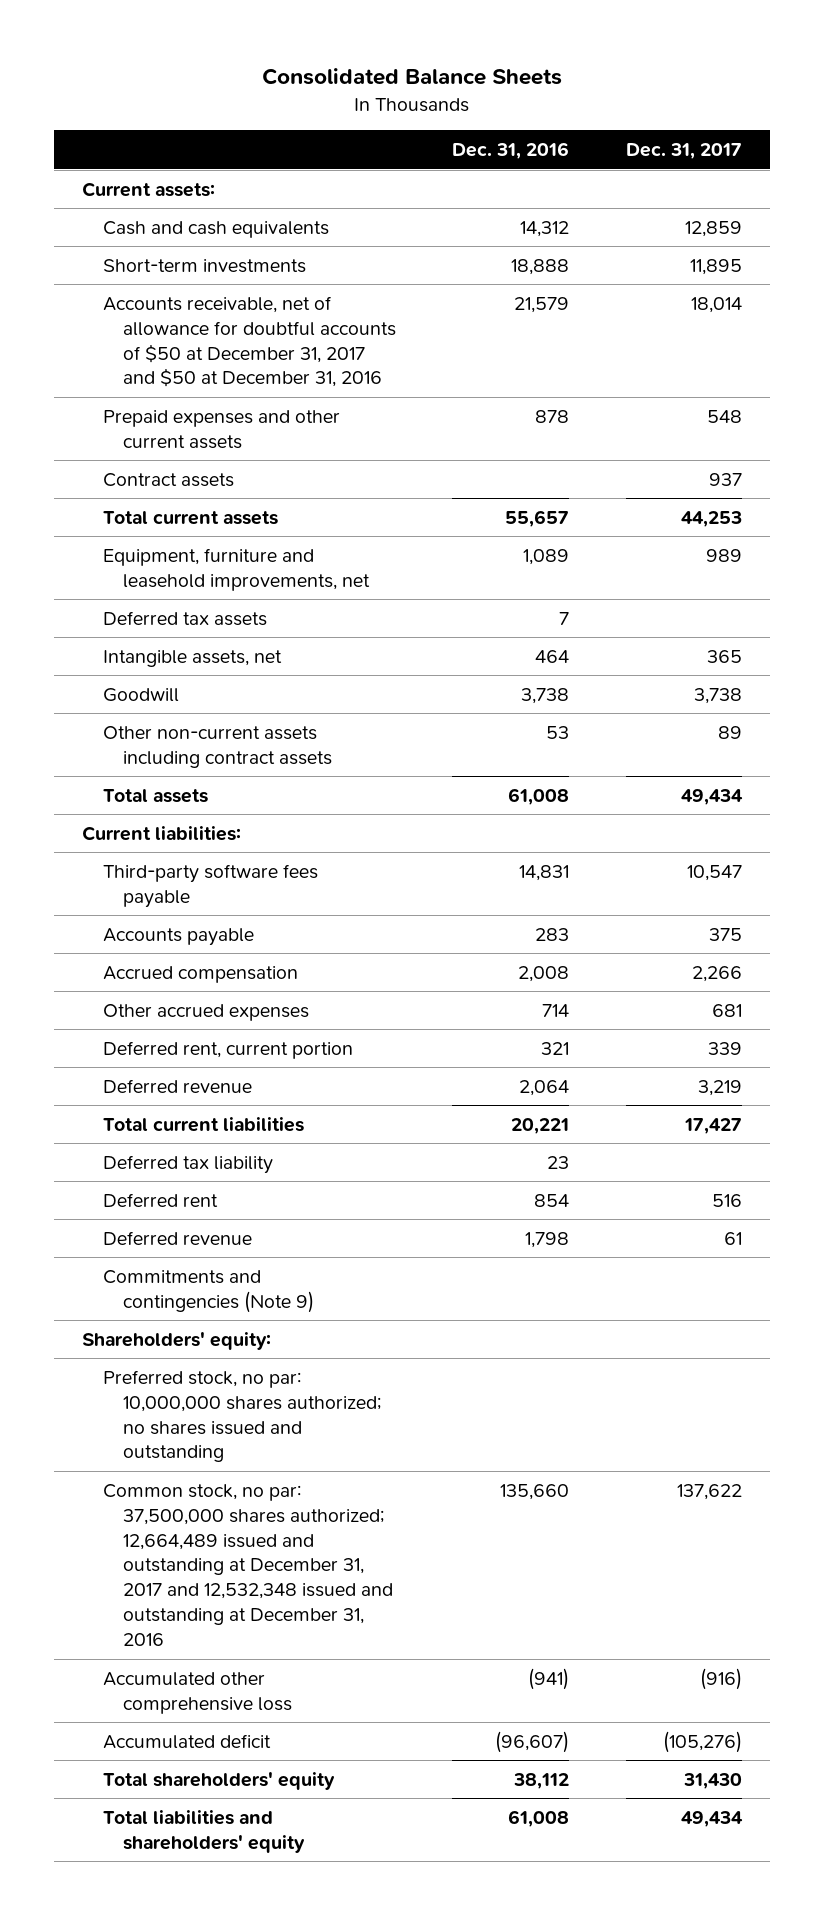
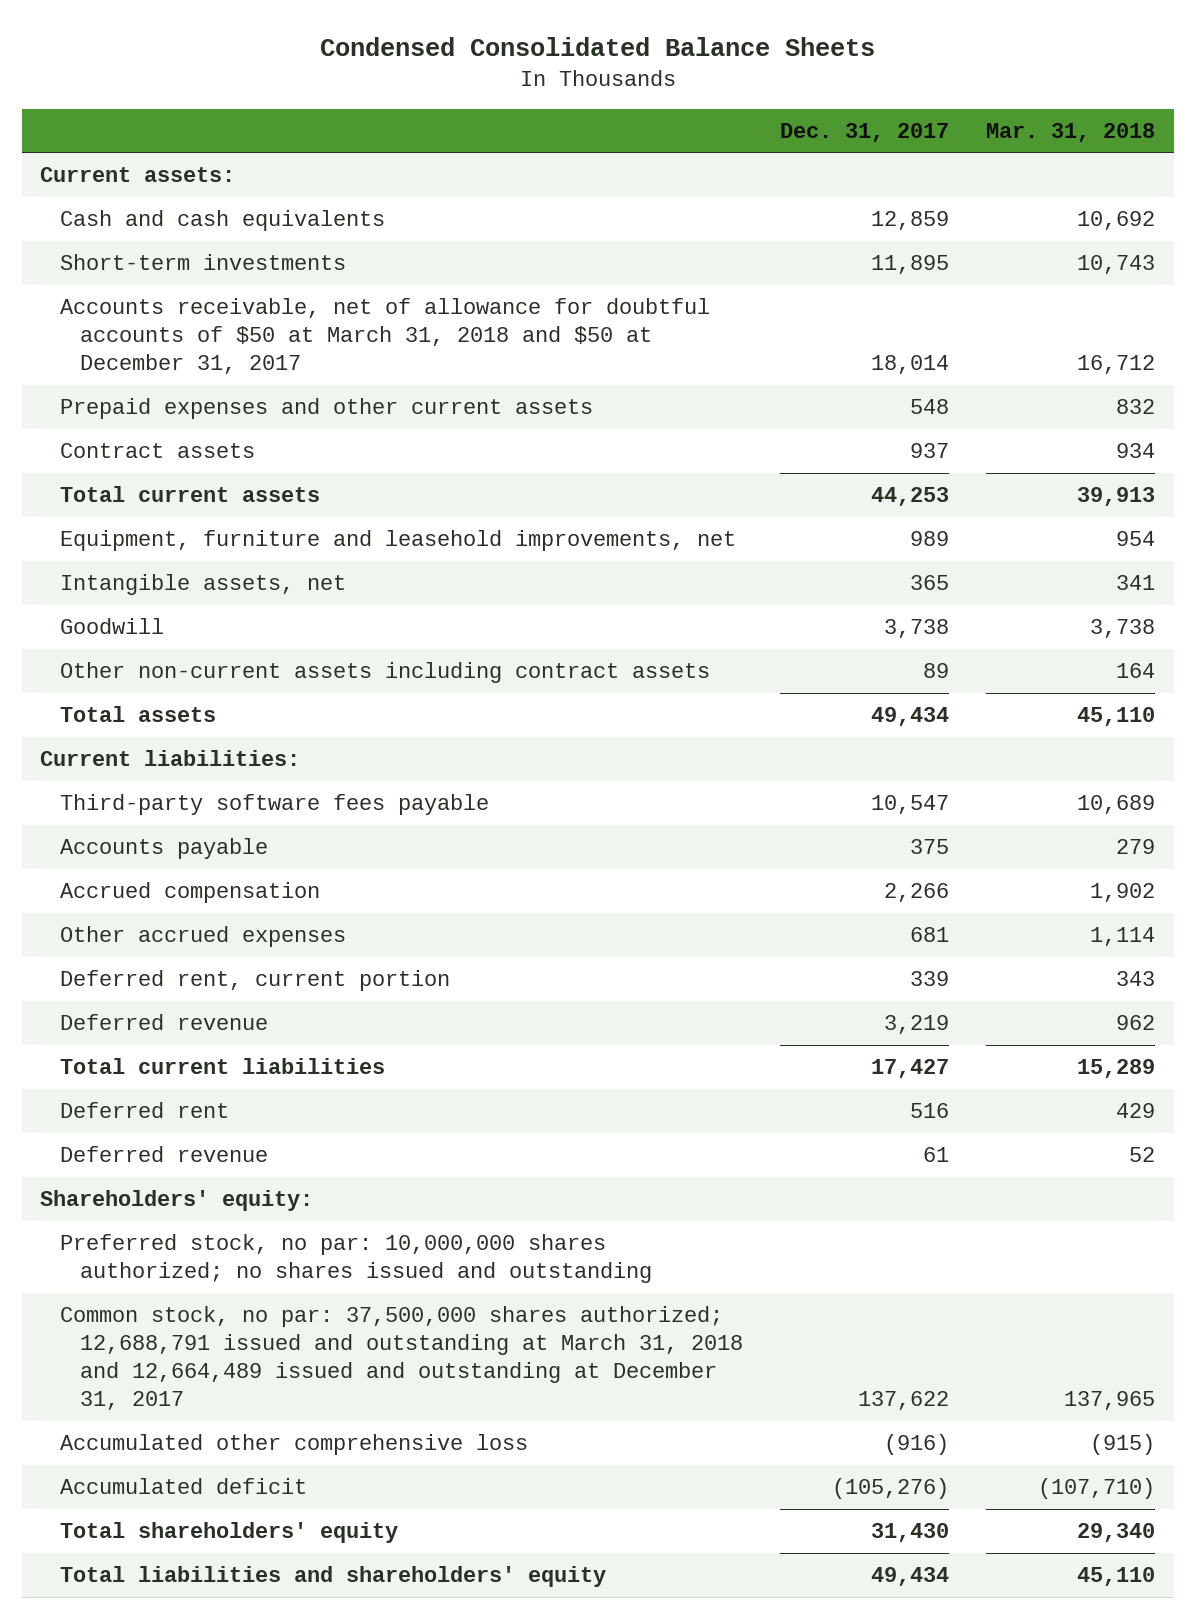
- Consolidated Balance Sheets
+ Condensed Consolidated Balance Sheets
- | Dec. 31, 2016 | Dec. 31, 2017
+ | Dec. 31, 2017 | Mar. 31, 2018
- Accounts receivable, net of allowance for doubtful accounts of $50 at December 31, 2017 and $50 at December 31, 2016 | 21,579 | 18,014
+ Accounts receivable, net of allowance for doubtful accounts of $50 at March 31, 2018 and $50 at December 31, 2017 | 18,014 | 16,712
- Deferred tax assets | 7 |
- Deferred tax liability | 23 |
- Commitments and contingencies (Note 9)
- Common stock, no par: 37,500,000 shares authorized; 12,664,489 issued and outstanding at December 31, 2017 and 12,532,348 issued and outstanding at December 31, 2016 | 135,660 | 137,622
+ Common stock, no par: 37,500,000 shares authorized; 12,688,791 issued and outstanding at March 31, 2018 and 12,664,489 issued and outstanding at December 31, 2017 | 137,622 | 137,965

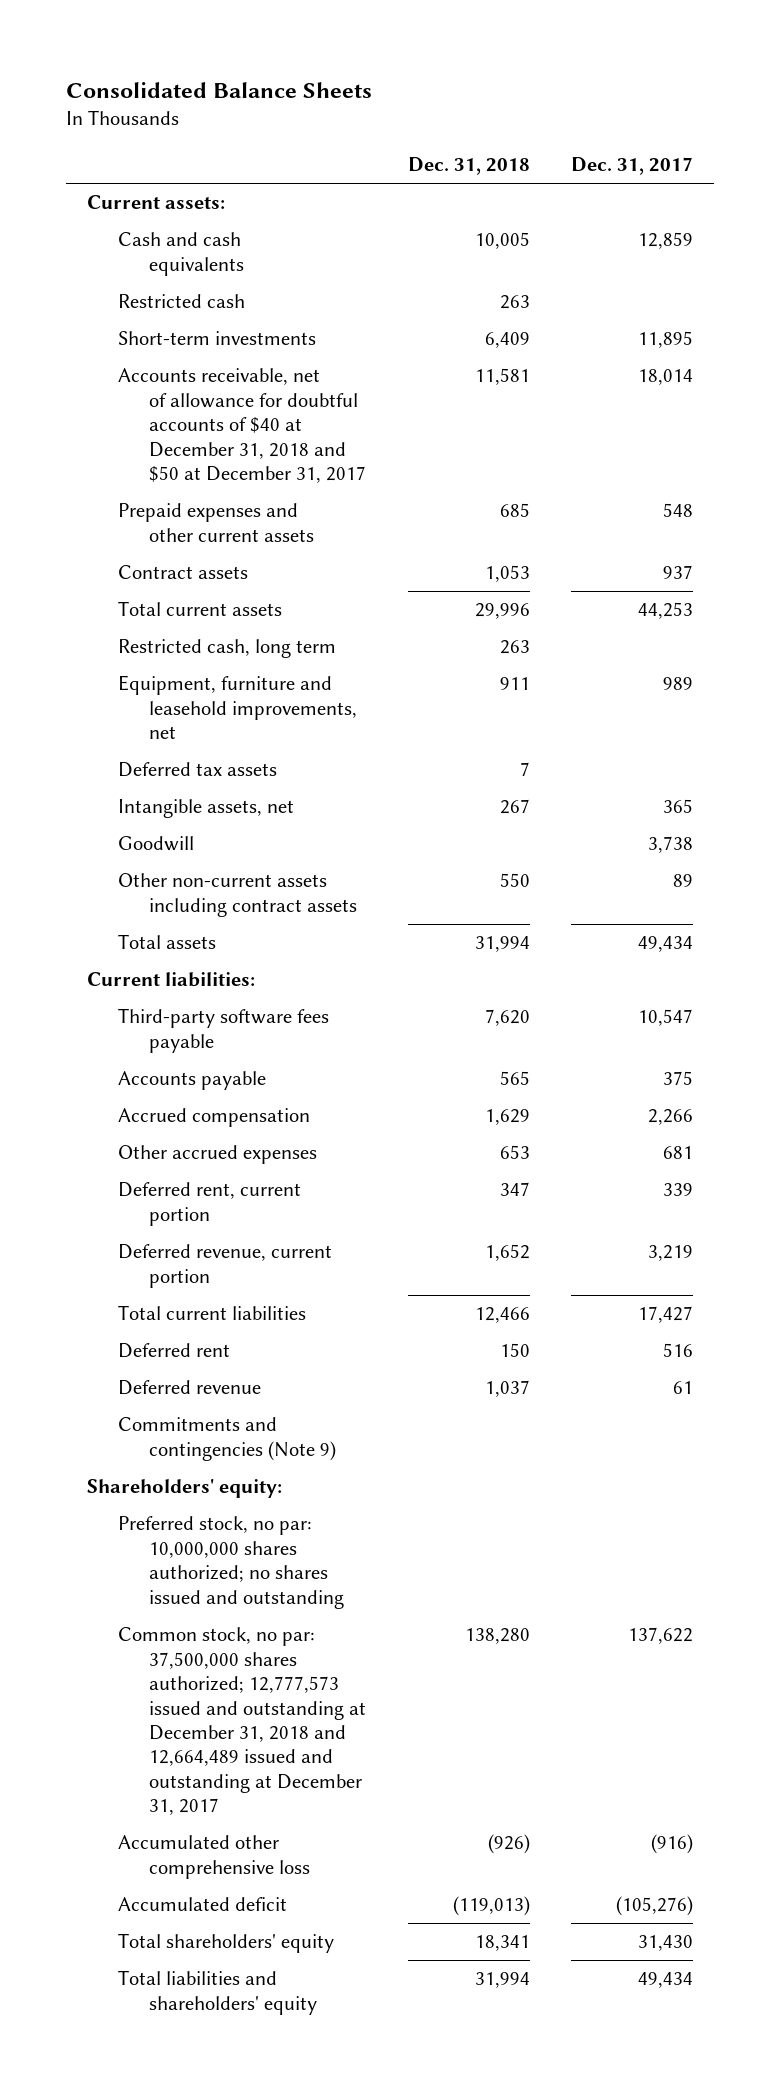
- Condensed Consolidated Balance Sheets
+ Consolidated Balance Sheets
- | Dec. 31, 2017 | Mar. 31, 2018
+ | Dec. 31, 2018 | Dec. 31, 2017
+ Restricted cash | 263 |
- Accounts receivable, net of allowance for doubtful accounts of $50 at March 31, 2018 and $50 at December 31, 2017 | 18,014 | 16,712
+ Accounts receivable, net of allowance for doubtful accounts of $40 at December 31, 2018 and $50 at December 31, 2017 | 11,581 | 18,014
+ Restricted cash, long term | 263 |
+ Deferred tax assets | 7 |
- Deferred revenue | 3,219 | 962
+ Deferred revenue, current portion | 1,652 | 3,219
+ Commitments and contingencies (Note 9)
- Common stock, no par: 37,500,000 shares authorized; 12,688,791 issued and outstanding at March 31, 2018 and 12,664,489 issued and outstanding at December 31, 2017 | 137,622 | 137,965
+ Common stock, no par: 37,500,000 shares authorized; 12,777,573 issued and outstanding at December 31, 2018 and 12,664,489 issued and outstanding at December 31, 2017 | 138,280 | 137,622

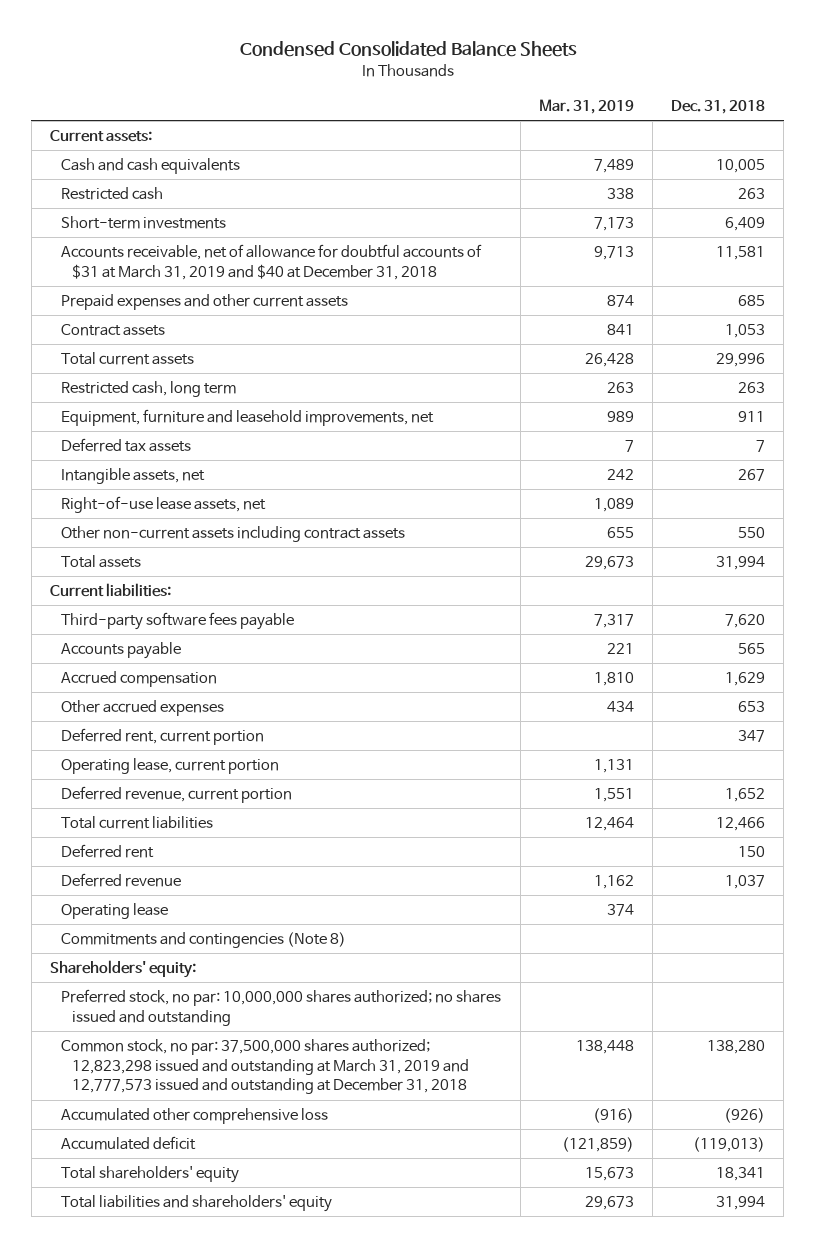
- Consolidated Balance Sheets
+ Condensed Consolidated Balance Sheets
- | Dec. 31, 2018 | Dec. 31, 2017
+ | Mar. 31, 2019 | Dec. 31, 2018
- Accounts receivable, net of allowance for doubtful accounts of $40 at December 31, 2018 and $50 at December 31, 2017 | 11,581 | 18,014
+ Accounts receivable, net of allowance for doubtful accounts of $31 at March 31, 2019 and $40 at December 31, 2018 | 9,713 | 11,581
- Goodwill | | 3,738
+ Right-of-use lease assets, net | 1,089 |
+ Operating lease, current portion | 1,131 |
- Commitments and contingencies (Note 9)
+ Operating lease | 374 |
+ Commitments and contingencies (Note 8)
- Common stock, no par: 37,500,000 shares authorized; 12,777,573 issued and outstanding at December 31, 2018 and 12,664,489 issued and outstanding at December 31, 2017 | 138,280 | 137,622
+ Common stock, no par: 37,500,000 shares authorized; 12,823,298 issued and outstanding at March 31, 2019 and 12,777,573 issued and outstanding at December 31, 2018 | 138,448 | 138,280

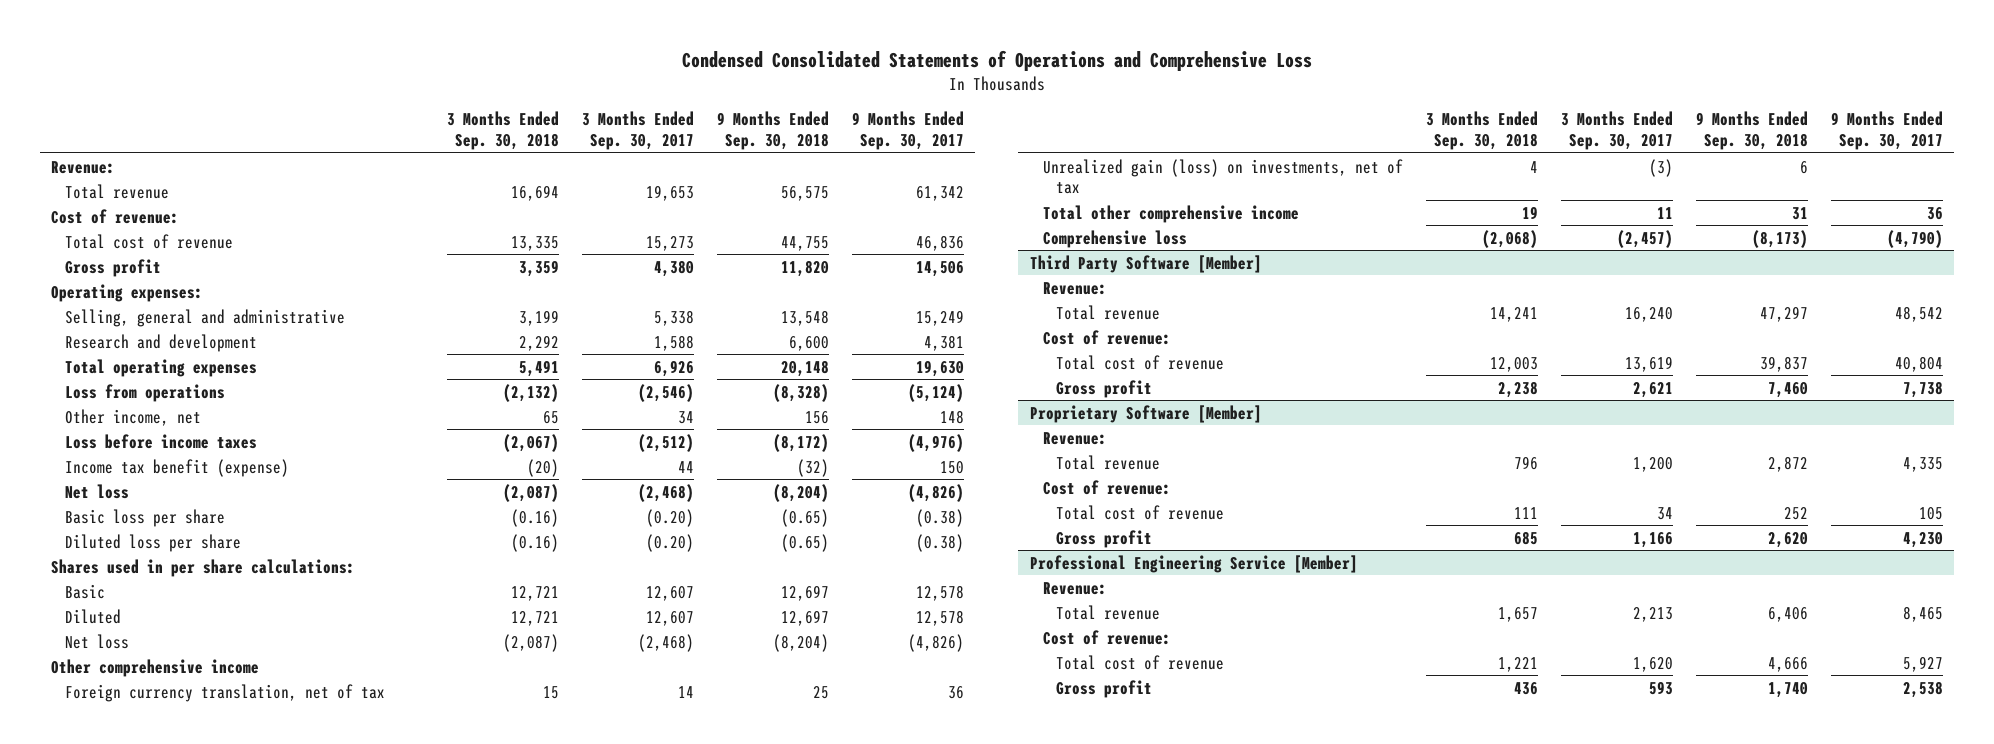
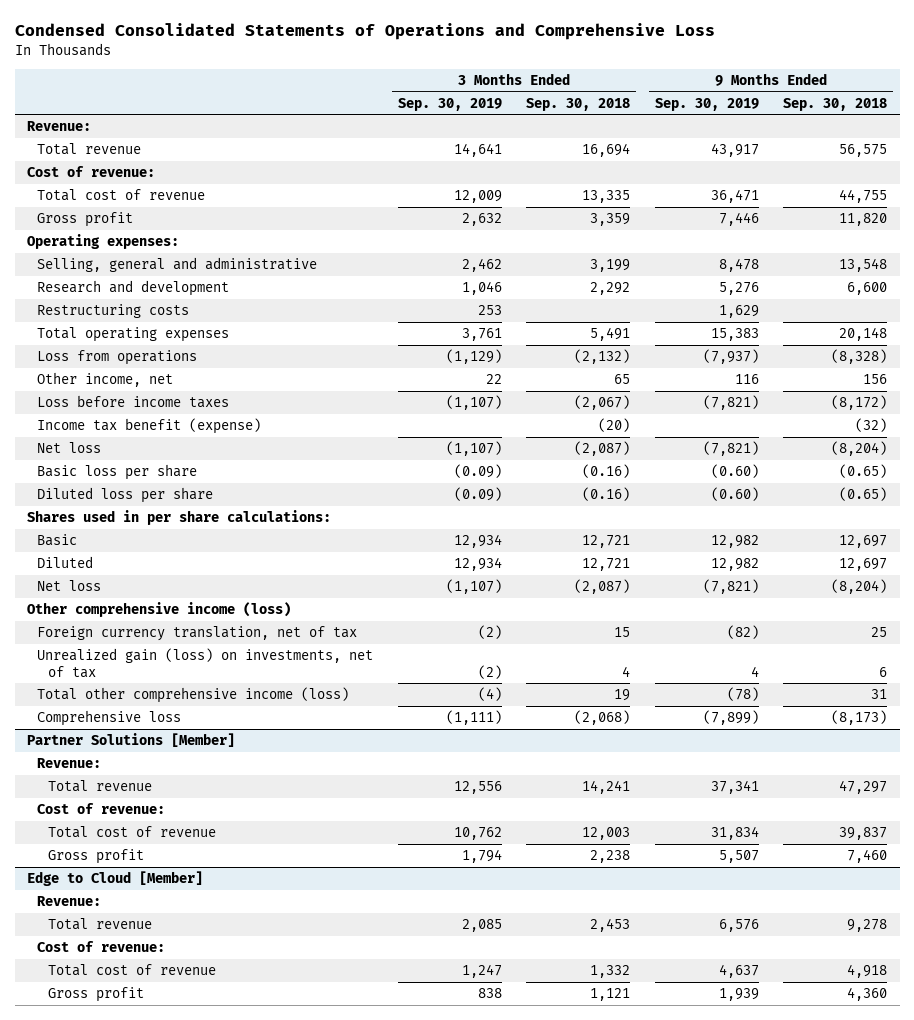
- | 3 Months Ended Sep. 30, 2018 | 3 Months Ended Sep. 30, 2017 | 9 Months Ended Sep. 30, 2018 | 9 Months Ended Sep. 30, 2017
+ | 3 Months Ended Sep. 30, 2019 | 3 Months Ended Sep. 30, 2018 | 9 Months Ended Sep. 30, 2019 | 9 Months Ended Sep. 30, 2018
+ Restructuring costs | 253 | | 1,629 |
- Other comprehensive income
+ Other comprehensive income (loss)
- Total other comprehensive income | 19 | 11 | 31 | 36
+ Total other comprehensive income (loss) | (4) | 19 | (78) | 31
- Third Party Software [Member]
+ Partner Solutions [Member]
- Proprietary Software [Member]
- Revenue:
- Total revenue | 796 | 1,200 | 2,872 | 4,335
- Cost of revenue:
- Total cost of revenue | 111 | 34 | 252 | 105
- Gross profit | 685 | 1,166 | 2,620 | 4,230
- Professional Engineering Service [Member]
+ Edge to Cloud [Member]
- Total revenue | 1,657 | 2,213 | 6,406 | 8,465
+ Total revenue | 2,085 | 2,453 | 6,576 | 9,278
- Total cost of revenue | 1,221 | 1,620 | 4,666 | 5,927
- Gross profit | 436 | 593 | 1,740 | 2,538
+ Total cost of revenue | 1,247 | 1,332 | 4,637 | 4,918
+ Gross profit | 838 | 1,121 | 1,939 | 4,360

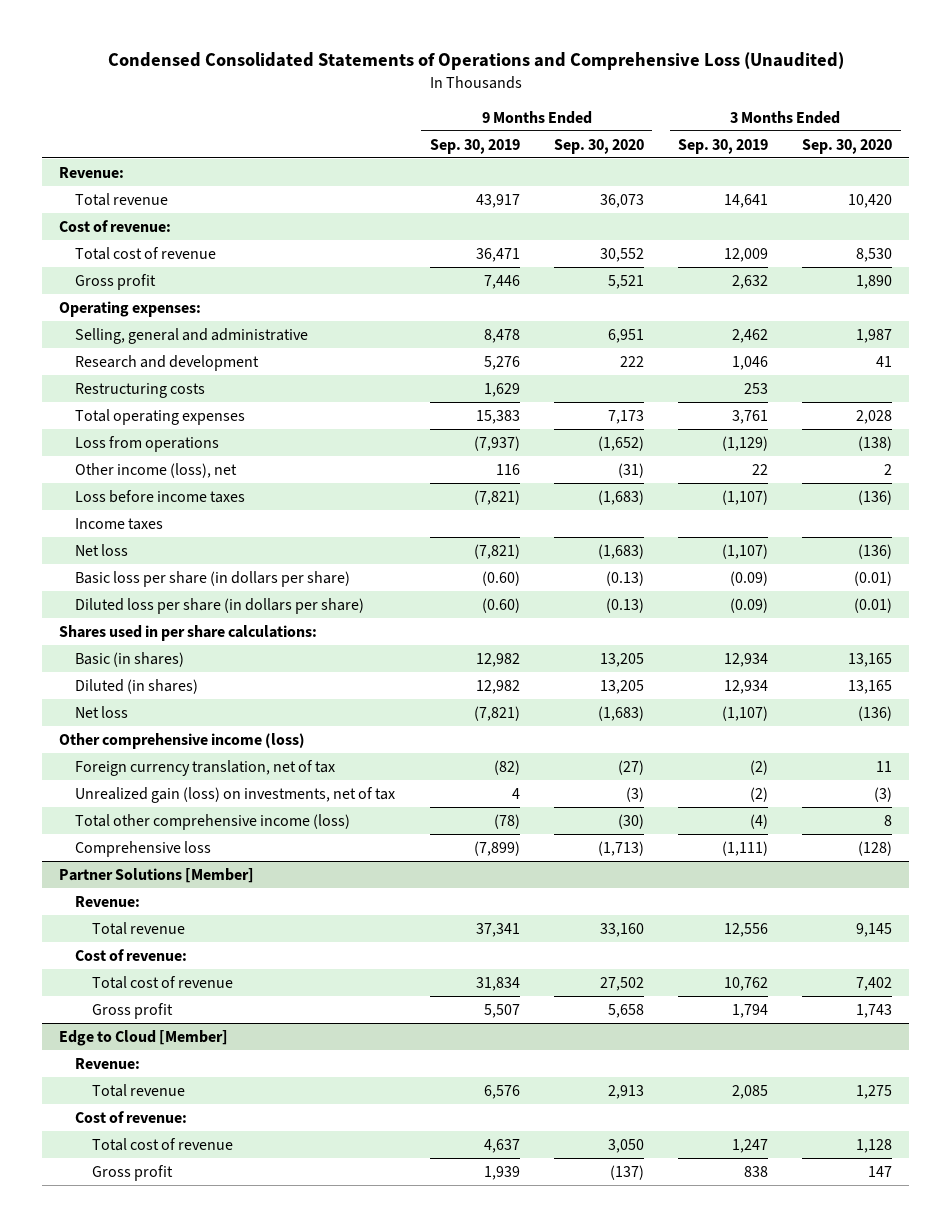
- Condensed Consolidated Statements of Operations and Comprehensive Loss
+ Condensed Consolidated Statements of Operations and Comprehensive Loss (Unaudited)
- | 3 Months Ended Sep. 30, 2019 | 3 Months Ended Sep. 30, 2018 | 9 Months Ended Sep. 30, 2019 | 9 Months Ended Sep. 30, 2018
+ | 9 Months Ended Sep. 30, 2019 | 9 Months Ended Sep. 30, 2020 | 3 Months Ended Sep. 30, 2019 | 3 Months Ended Sep. 30, 2020
- Other income, net | 22 | 65 | 116 | 156
+ Other income (loss), net | 116 | (31) | 22 | 2
- Income tax benefit (expense) | | (20) | | (32)
+ Income taxes
- Basic loss per share | (0.09) | (0.16) | (0.60) | (0.65)
- Diluted loss per share | (0.09) | (0.16) | (0.60) | (0.65)
+ Basic loss per share (in dollars per share) | (0.60) | (0.13) | (0.09) | (0.01)
+ Diluted loss per share (in dollars per share) | (0.60) | (0.13) | (0.09) | (0.01)
- Basic | 12,934 | 12,721 | 12,982 | 12,697
- Diluted | 12,934 | 12,721 | 12,982 | 12,697
+ Basic (in shares) | 12,982 | 13,205 | 12,934 | 13,165
+ Diluted (in shares) | 12,982 | 13,205 | 12,934 | 13,165

